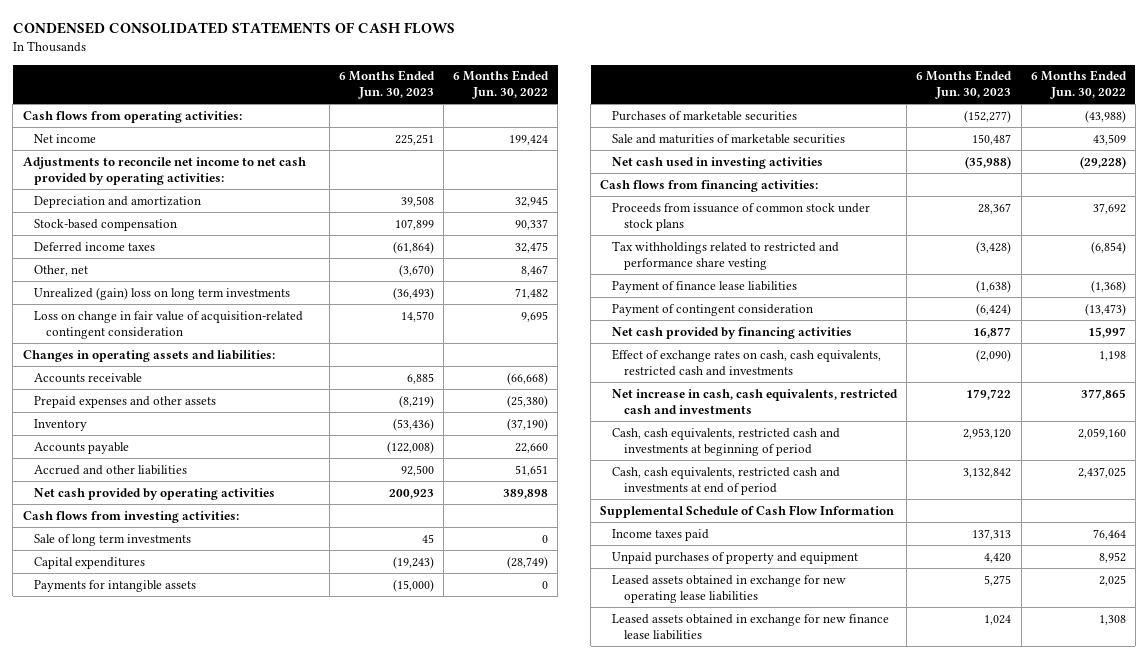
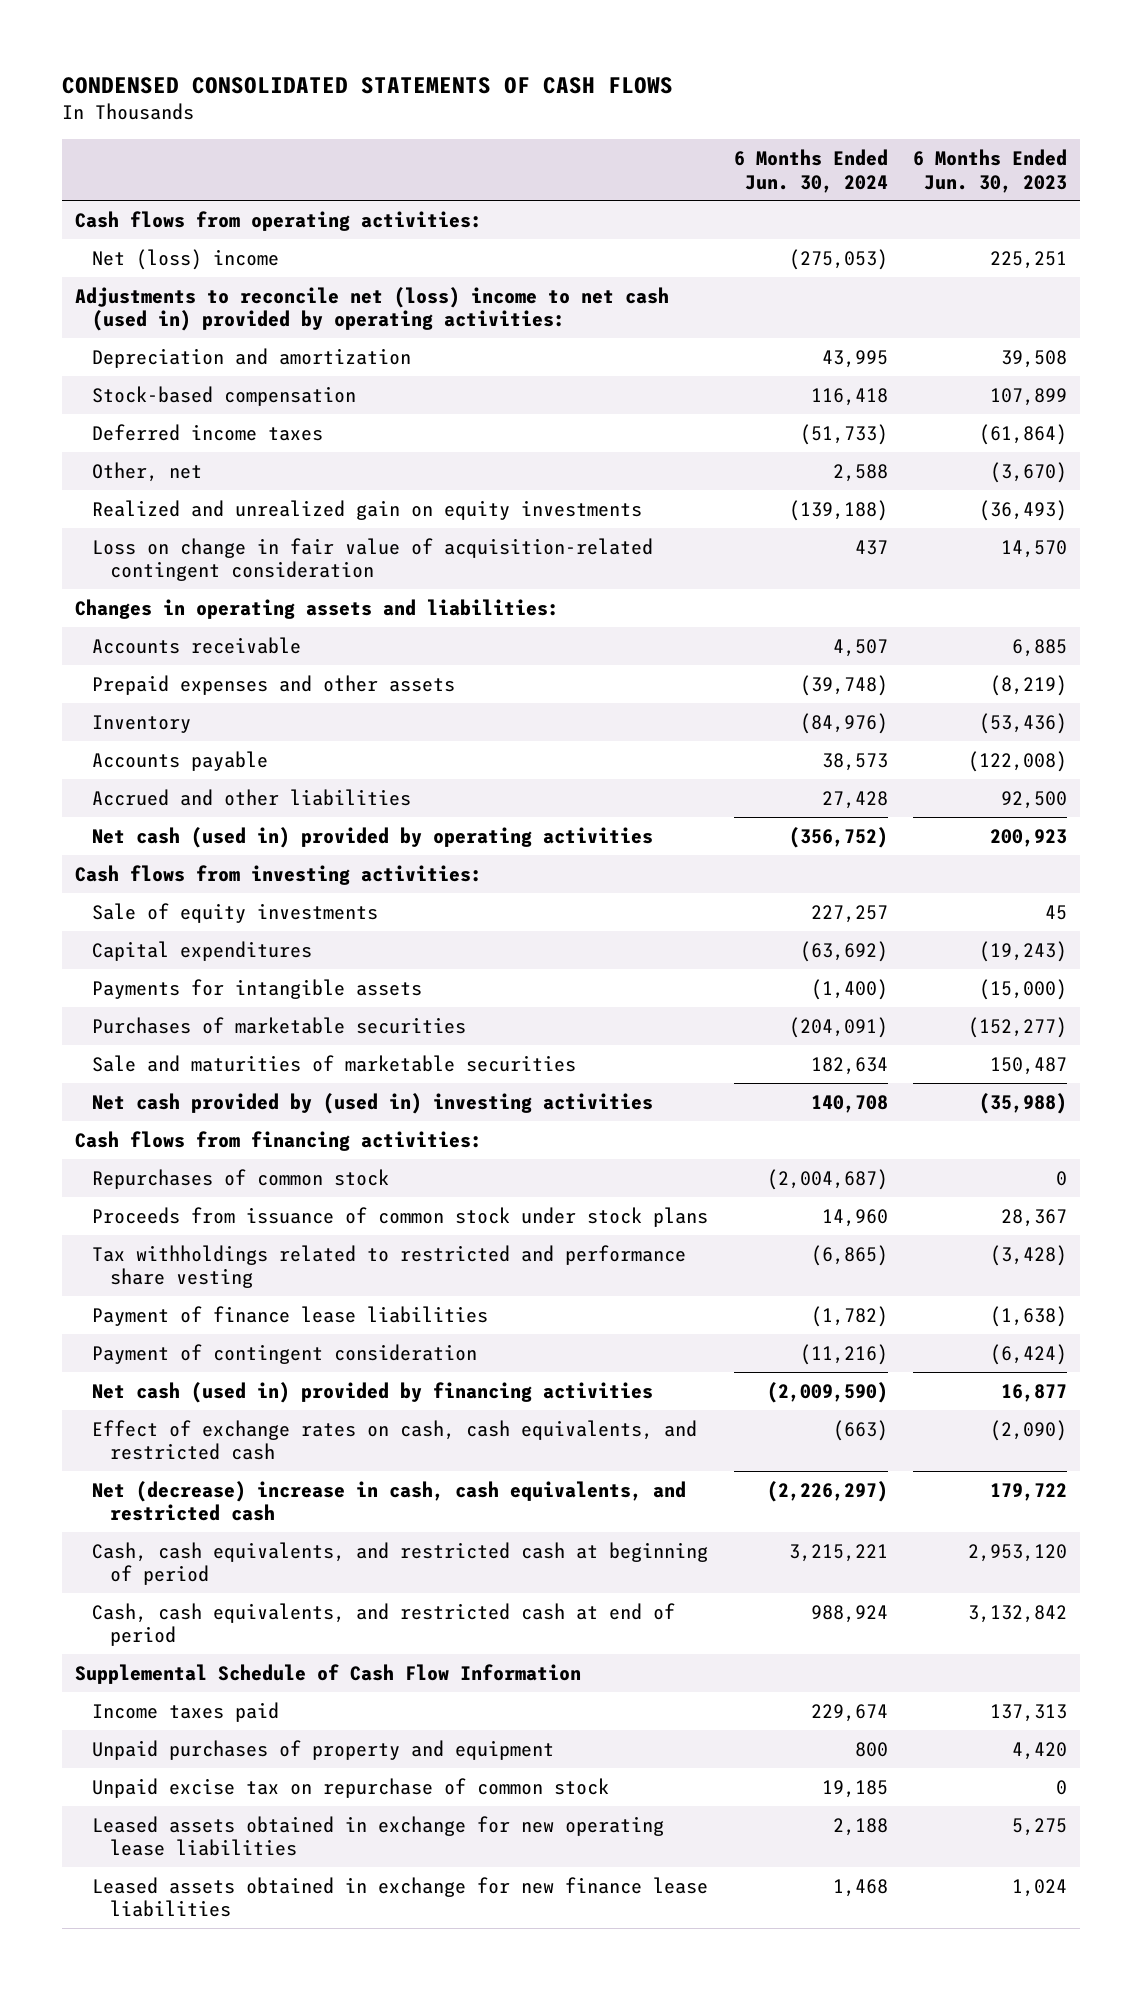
- | 6 Months Ended Jun. 30, 2023 | 6 Months Ended Jun. 30, 2022
+ | 6 Months Ended Jun. 30, 2024 | 6 Months Ended Jun. 30, 2023
- Net income | 225,251 | 199,424
- Adjustments to reconcile net income to net cash provided by operating activities:
+ Net (loss) income | (275,053) | 225,251
+ Adjustments to reconcile net (loss) income to net cash (used in) provided by operating activities:
- Unrealized (gain) loss on long term investments | (36,493) | 71,482
+ Realized and unrealized gain on equity investments | (139,188) | (36,493)
- Net cash provided by operating activities | 200,923 | 389,898
+ Net cash (used in) provided by operating activities | (356,752) | 200,923
- Sale of long term investments | 45 | 0
+ Sale of equity investments | 227,257 | 45
- Net cash used in investing activities | (35,988) | (29,228)
+ Net cash provided by (used in) investing activities | 140,708 | (35,988)
+ Repurchases of common stock | (2,004,687) | 0
- Net cash provided by financing activities | 16,877 | 15,997
- Effect of exchange rates on cash, cash equivalents, restricted cash and investments | (2,090) | 1,198
- Net increase in cash, cash equivalents, restricted cash and investments | 179,722 | 377,865
- Cash, cash equivalents, restricted cash and investments at beginning of period | 2,953,120 | 2,059,160
- Cash, cash equivalents, restricted cash and investments at end of period | 3,132,842 | 2,437,025
+ Net cash (used in) provided by financing activities | (2,009,590) | 16,877
+ Effect of exchange rates on cash, cash equivalents, and restricted cash | (663) | (2,090)
+ Net (decrease) increase in cash, cash equivalents, and restricted cash | (2,226,297) | 179,722
+ Cash, cash equivalents, and restricted cash at beginning of period | 3,215,221 | 2,953,120
+ Cash, cash equivalents, and restricted cash at end of period | 988,924 | 3,132,842
+ Unpaid excise tax on repurchase of common stock | 19,185 | 0

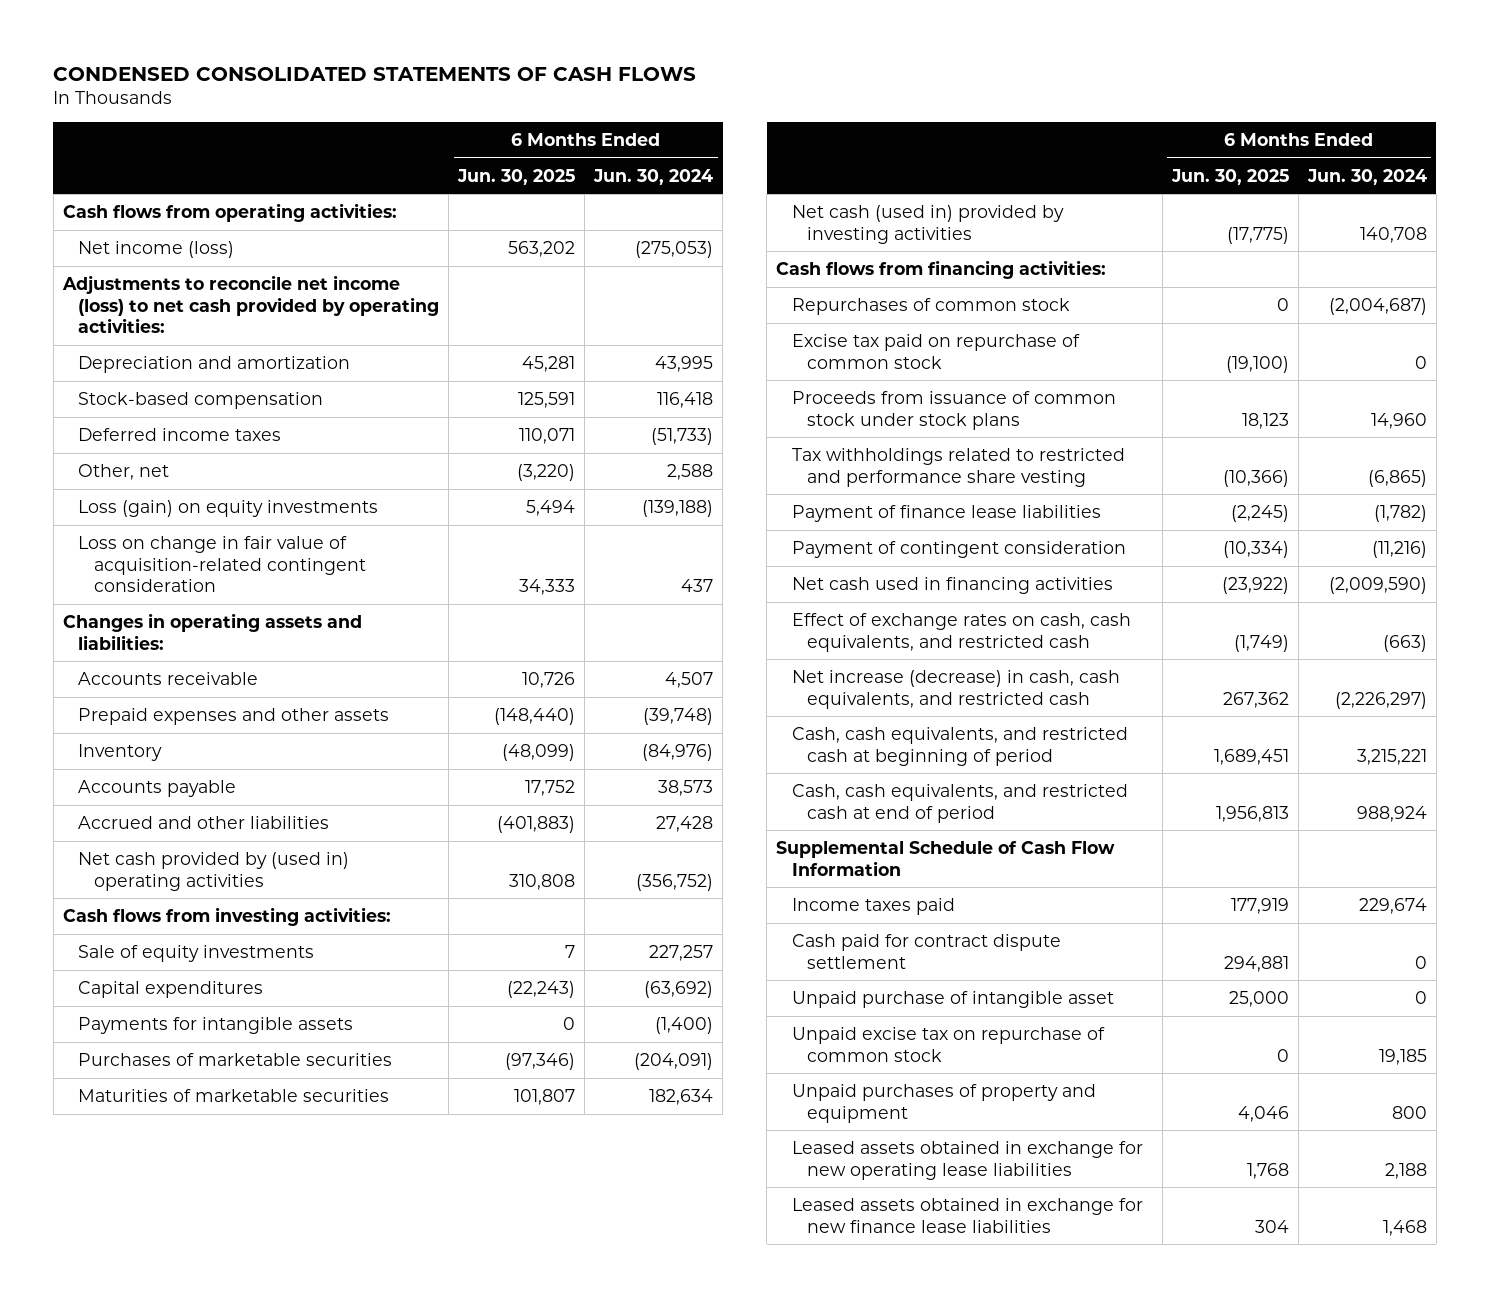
- | 6 Months Ended Jun. 30, 2024 | 6 Months Ended Jun. 30, 2023
+ | 6 Months Ended Jun. 30, 2025 | 6 Months Ended Jun. 30, 2024
- Net (loss) income | (275,053) | 225,251
- Adjustments to reconcile net (loss) income to net cash (used in) provided by operating activities:
+ Net income (loss) | 563,202 | (275,053)
+ Adjustments to reconcile net income (loss) to net cash provided by operating activities:
- Realized and unrealized gain on equity investments | (139,188) | (36,493)
+ Loss (gain) on equity investments | 5,494 | (139,188)
- Net cash (used in) provided by operating activities | (356,752) | 200,923
+ Net cash provided by (used in) operating activities | 310,808 | (356,752)
- Sale and maturities of marketable securities | 182,634 | 150,487
- Net cash provided by (used in) investing activities | 140,708 | (35,988)
+ Maturities of marketable securities | 101,807 | 182,634
+ Net cash (used in) provided by investing activities | (17,775) | 140,708
+ Excise tax paid on repurchase of common stock | (19,100) | 0
- Net cash (used in) provided by financing activities | (2,009,590) | 16,877
+ Net cash used in financing activities | (23,922) | (2,009,590)
- Net (decrease) increase in cash, cash equivalents, and restricted cash | (2,226,297) | 179,722
+ Net increase (decrease) in cash, cash equivalents, and restricted cash | 267,362 | (2,226,297)
+ Cash paid for contract dispute settlement | 294,881 | 0
+ Unpaid purchase of intangible asset | 25,000 | 0
moved down: Unpaid purchases of property and equipment | 4,046 | 800

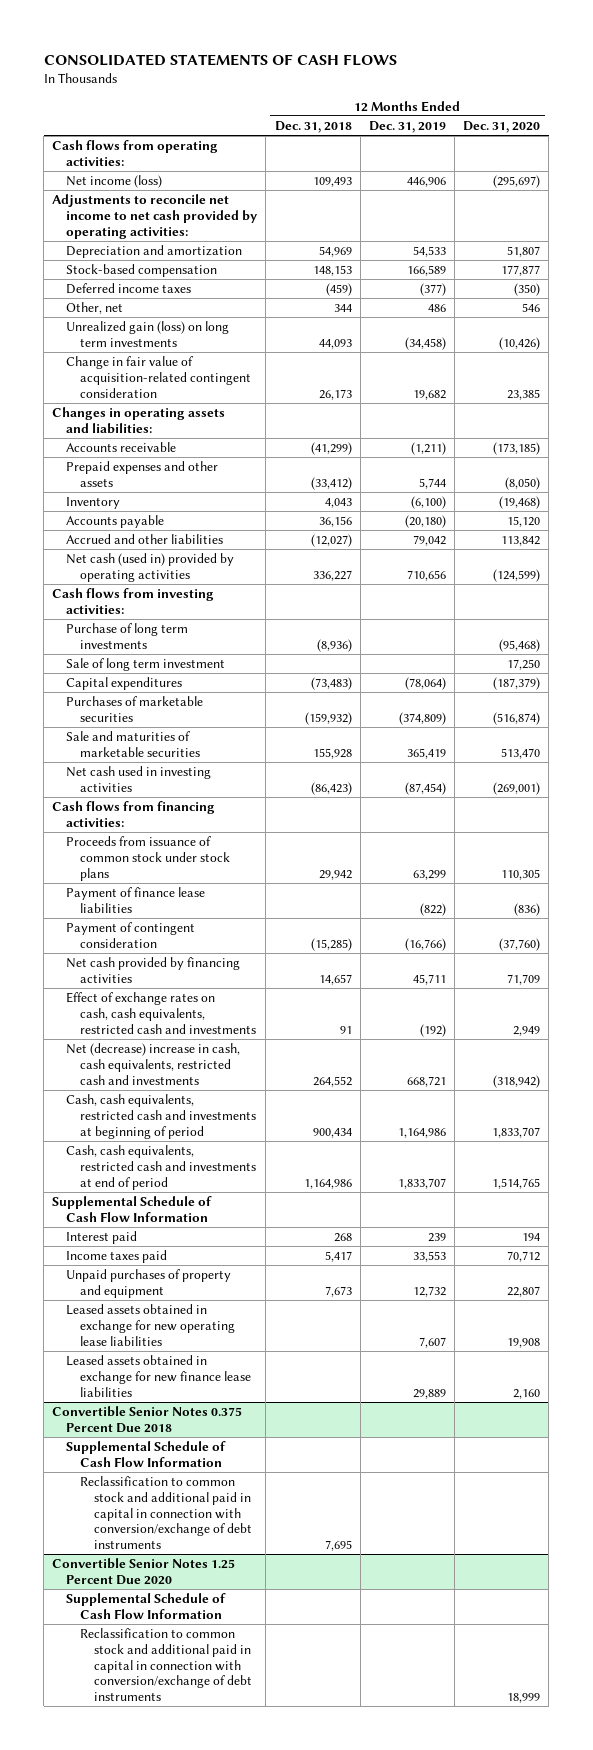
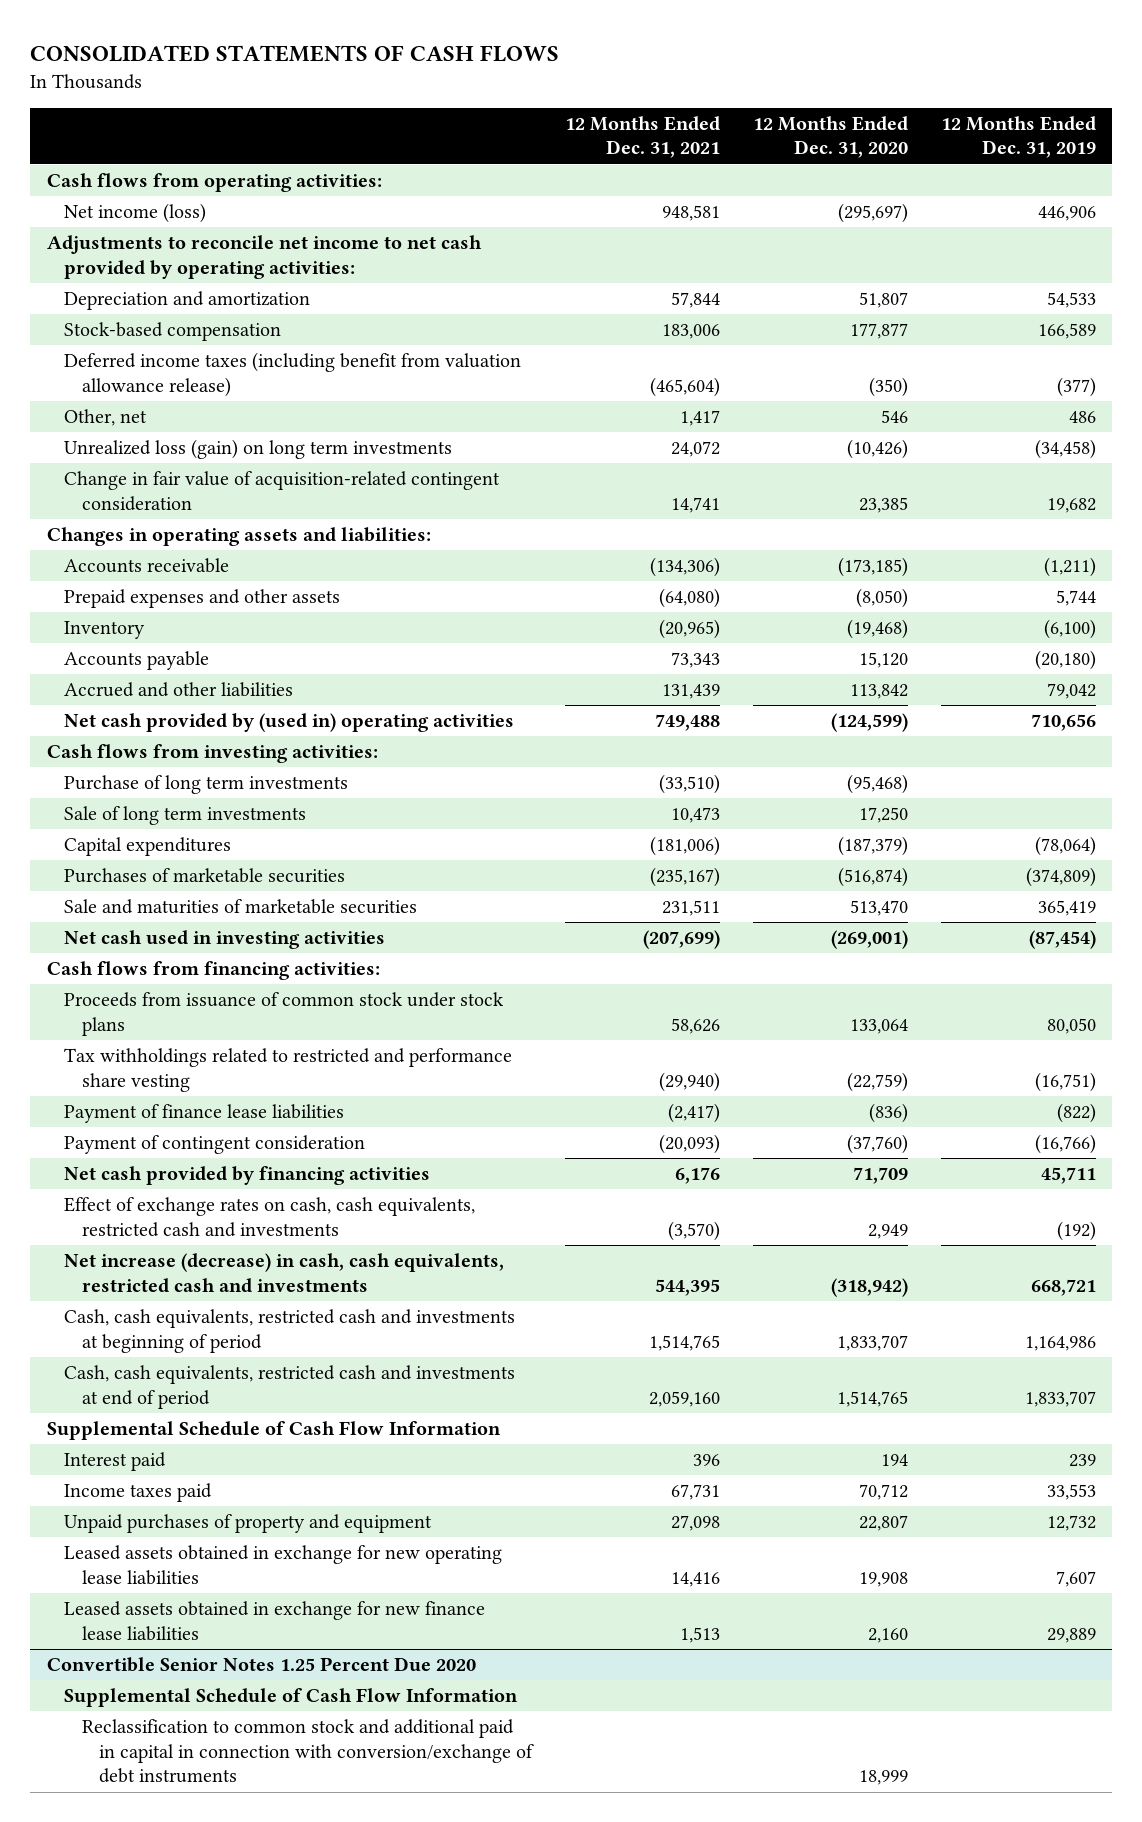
- | 12 Months Ended Dec. 31, 2018 | 12 Months Ended Dec. 31, 2019 | 12 Months Ended Dec. 31, 2020
+ | 12 Months Ended Dec. 31, 2021 | 12 Months Ended Dec. 31, 2020 | 12 Months Ended Dec. 31, 2019
- Deferred income taxes | (459) | (377) | (350)
+ Deferred income taxes (including benefit from valuation allowance release) | (465,604) | (350) | (377)
- Unrealized gain (loss) on long term investments | 44,093 | (34,458) | (10,426)
+ Unrealized loss (gain) on long term investments | 24,072 | (10,426) | (34,458)
- Net cash (used in) provided by operating activities | 336,227 | 710,656 | (124,599)
+ Net cash provided by (used in) operating activities | 749,488 | (124,599) | 710,656
- Sale of long term investment | | | 17,250
+ Sale of long term investments | 10,473 | 17,250 |
- Proceeds from issuance of common stock under stock plans | 29,942 | 63,299 | 110,305
+ Proceeds from issuance of common stock under stock plans | 58,626 | 133,064 | 80,050
+ Tax withholdings related to restricted and performance share vesting | (29,940) | (22,759) | (16,751)
- Net (decrease) increase in cash, cash equivalents, restricted cash and investments | 264,552 | 668,721 | (318,942)
+ Net increase (decrease) in cash, cash equivalents, restricted cash and investments | 544,395 | (318,942) | 668,721
- Convertible Senior Notes 0.375 Percent Due 2018
- Supplemental Schedule of Cash Flow Information
- Reclassification to common stock and additional paid in capital in connection with conversion/exchange of debt instruments | 7,695 | |

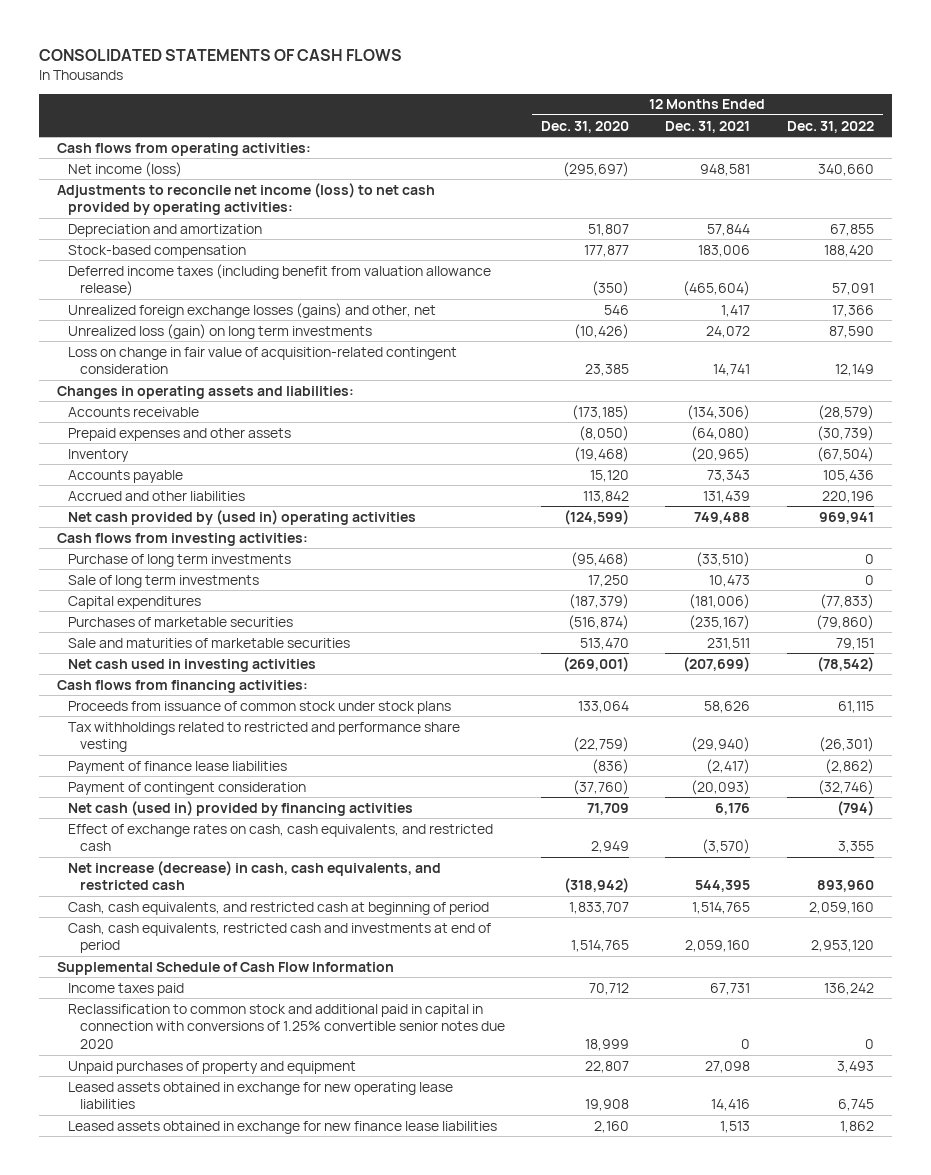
- | 12 Months Ended Dec. 31, 2021 | 12 Months Ended Dec. 31, 2020 | 12 Months Ended Dec. 31, 2019
+ | 12 Months Ended Dec. 31, 2020 | 12 Months Ended Dec. 31, 2021 | 12 Months Ended Dec. 31, 2022
- Adjustments to reconcile net income to net cash provided by operating activities:
+ Adjustments to reconcile net income (loss) to net cash provided by operating activities:
- Other, net | 1,417 | 546 | 486
+ Unrealized foreign exchange losses (gains) and other, net | 546 | 1,417 | 17,366
- Change in fair value of acquisition-related contingent consideration | 14,741 | 23,385 | 19,682
+ Loss on change in fair value of acquisition-related contingent consideration | 23,385 | 14,741 | 12,149
- Net cash provided by financing activities | 6,176 | 71,709 | 45,711
- Effect of exchange rates on cash, cash equivalents, restricted cash and investments | (3,570) | 2,949 | (192)
- Net increase (decrease) in cash, cash equivalents, restricted cash and investments | 544,395 | (318,942) | 668,721
- Cash, cash equivalents, restricted cash and investments at beginning of period | 1,514,765 | 1,833,707 | 1,164,986
+ Net cash (used in) provided by financing activities | 71,709 | 6,176 | (794)
+ Effect of exchange rates on cash, cash equivalents, and restricted cash | 2,949 | (3,570) | 3,355
+ Net increase (decrease) in cash, cash equivalents, and restricted cash | (318,942) | 544,395 | 893,960
+ Cash, cash equivalents, and restricted cash at beginning of period | 1,833,707 | 1,514,765 | 2,059,160
- Interest paid | 396 | 194 | 239
+ Reclassification to common stock and additional paid in capital in connection with conversions of 1.25% convertible senior notes due 2020 | 18,999 | 0 | 0
- Convertible Senior Notes 1.25 Percent Due 2020
- Supplemental Schedule of Cash Flow Information
- Reclassification to common stock and additional paid in capital in connection with conversion/exchange of debt instruments | | 18,999 |

